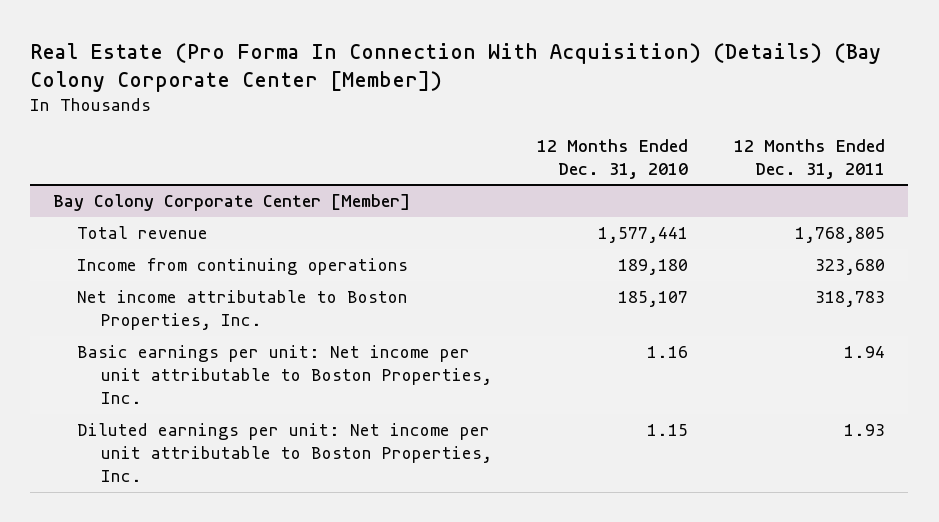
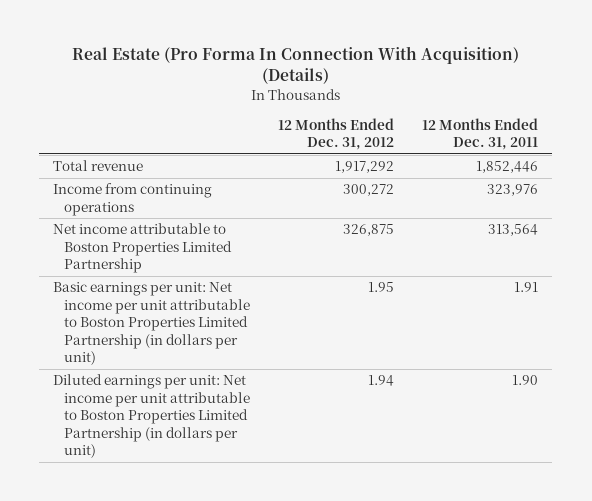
- Real Estate (Pro Forma In Connection With Acquisition) (Details) (Bay Colony Corporate Center [Member])
+ Real Estate (Pro Forma In Connection With Acquisition) (Details)
- | 12 Months Ended Dec. 31, 2010 | 12 Months Ended Dec. 31, 2011
+ | 12 Months Ended Dec. 31, 2012 | 12 Months Ended Dec. 31, 2011
- Bay Colony Corporate Center [Member]
- Total revenue | 1,577,441 | 1,768,805
- Income from continuing operations | 189,180 | 323,680
- Net income attributable to Boston Properties, Inc. | 185,107 | 318,783
- Basic earnings per unit: Net income per unit attributable to Boston Properties, Inc. | 1.16 | 1.94
- Diluted earnings per unit: Net income per unit attributable to Boston Properties, Inc. | 1.15 | 1.93
+ Total revenue | 1,917,292 | 1,852,446
+ Income from continuing operations | 300,272 | 323,976
+ Net income attributable to Boston Properties Limited Partnership | 326,875 | 313,564
+ Basic earnings per unit: Net income per unit attributable to Boston Properties Limited Partnership (in dollars per unit) | 1.95 | 1.91
+ Diluted earnings per unit: Net income per unit attributable to Boston Properties Limited Partnership (in dollars per unit) | 1.94 | 1.90

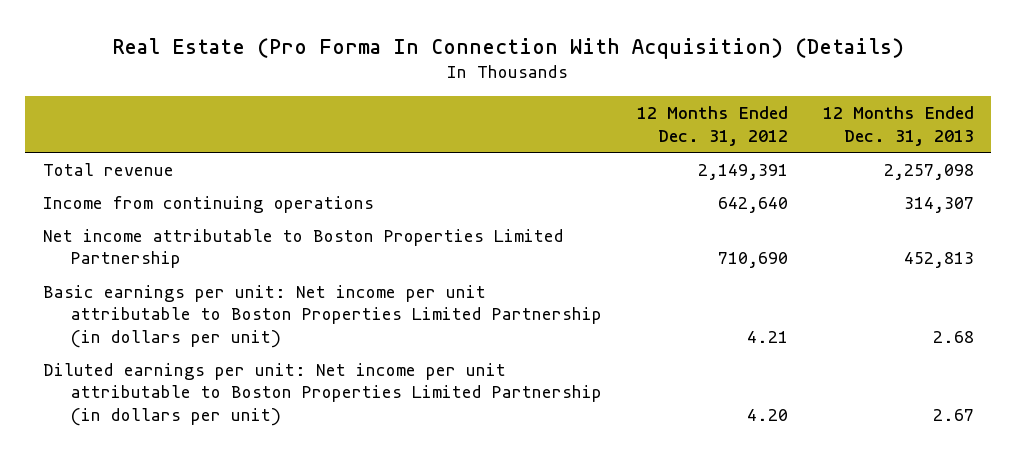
- | 12 Months Ended Dec. 31, 2012 | 12 Months Ended Dec. 31, 2011
+ | 12 Months Ended Dec. 31, 2012 | 12 Months Ended Dec. 31, 2013
- Total revenue | 1,917,292 | 1,852,446
- Income from continuing operations | 300,272 | 323,976
- Net income attributable to Boston Properties Limited Partnership | 326,875 | 313,564
- Basic earnings per unit: Net income per unit attributable to Boston Properties Limited Partnership (in dollars per unit) | 1.95 | 1.91
- Diluted earnings per unit: Net income per unit attributable to Boston Properties Limited Partnership (in dollars per unit) | 1.94 | 1.90
+ Total revenue | 2,149,391 | 2,257,098
+ Income from continuing operations | 642,640 | 314,307
+ Net income attributable to Boston Properties Limited Partnership | 710,690 | 452,813
+ Basic earnings per unit: Net income per unit attributable to Boston Properties Limited Partnership (in dollars per unit) | 4.21 | 2.68
+ Diluted earnings per unit: Net income per unit attributable to Boston Properties Limited Partnership (in dollars per unit) | 4.20 | 2.67

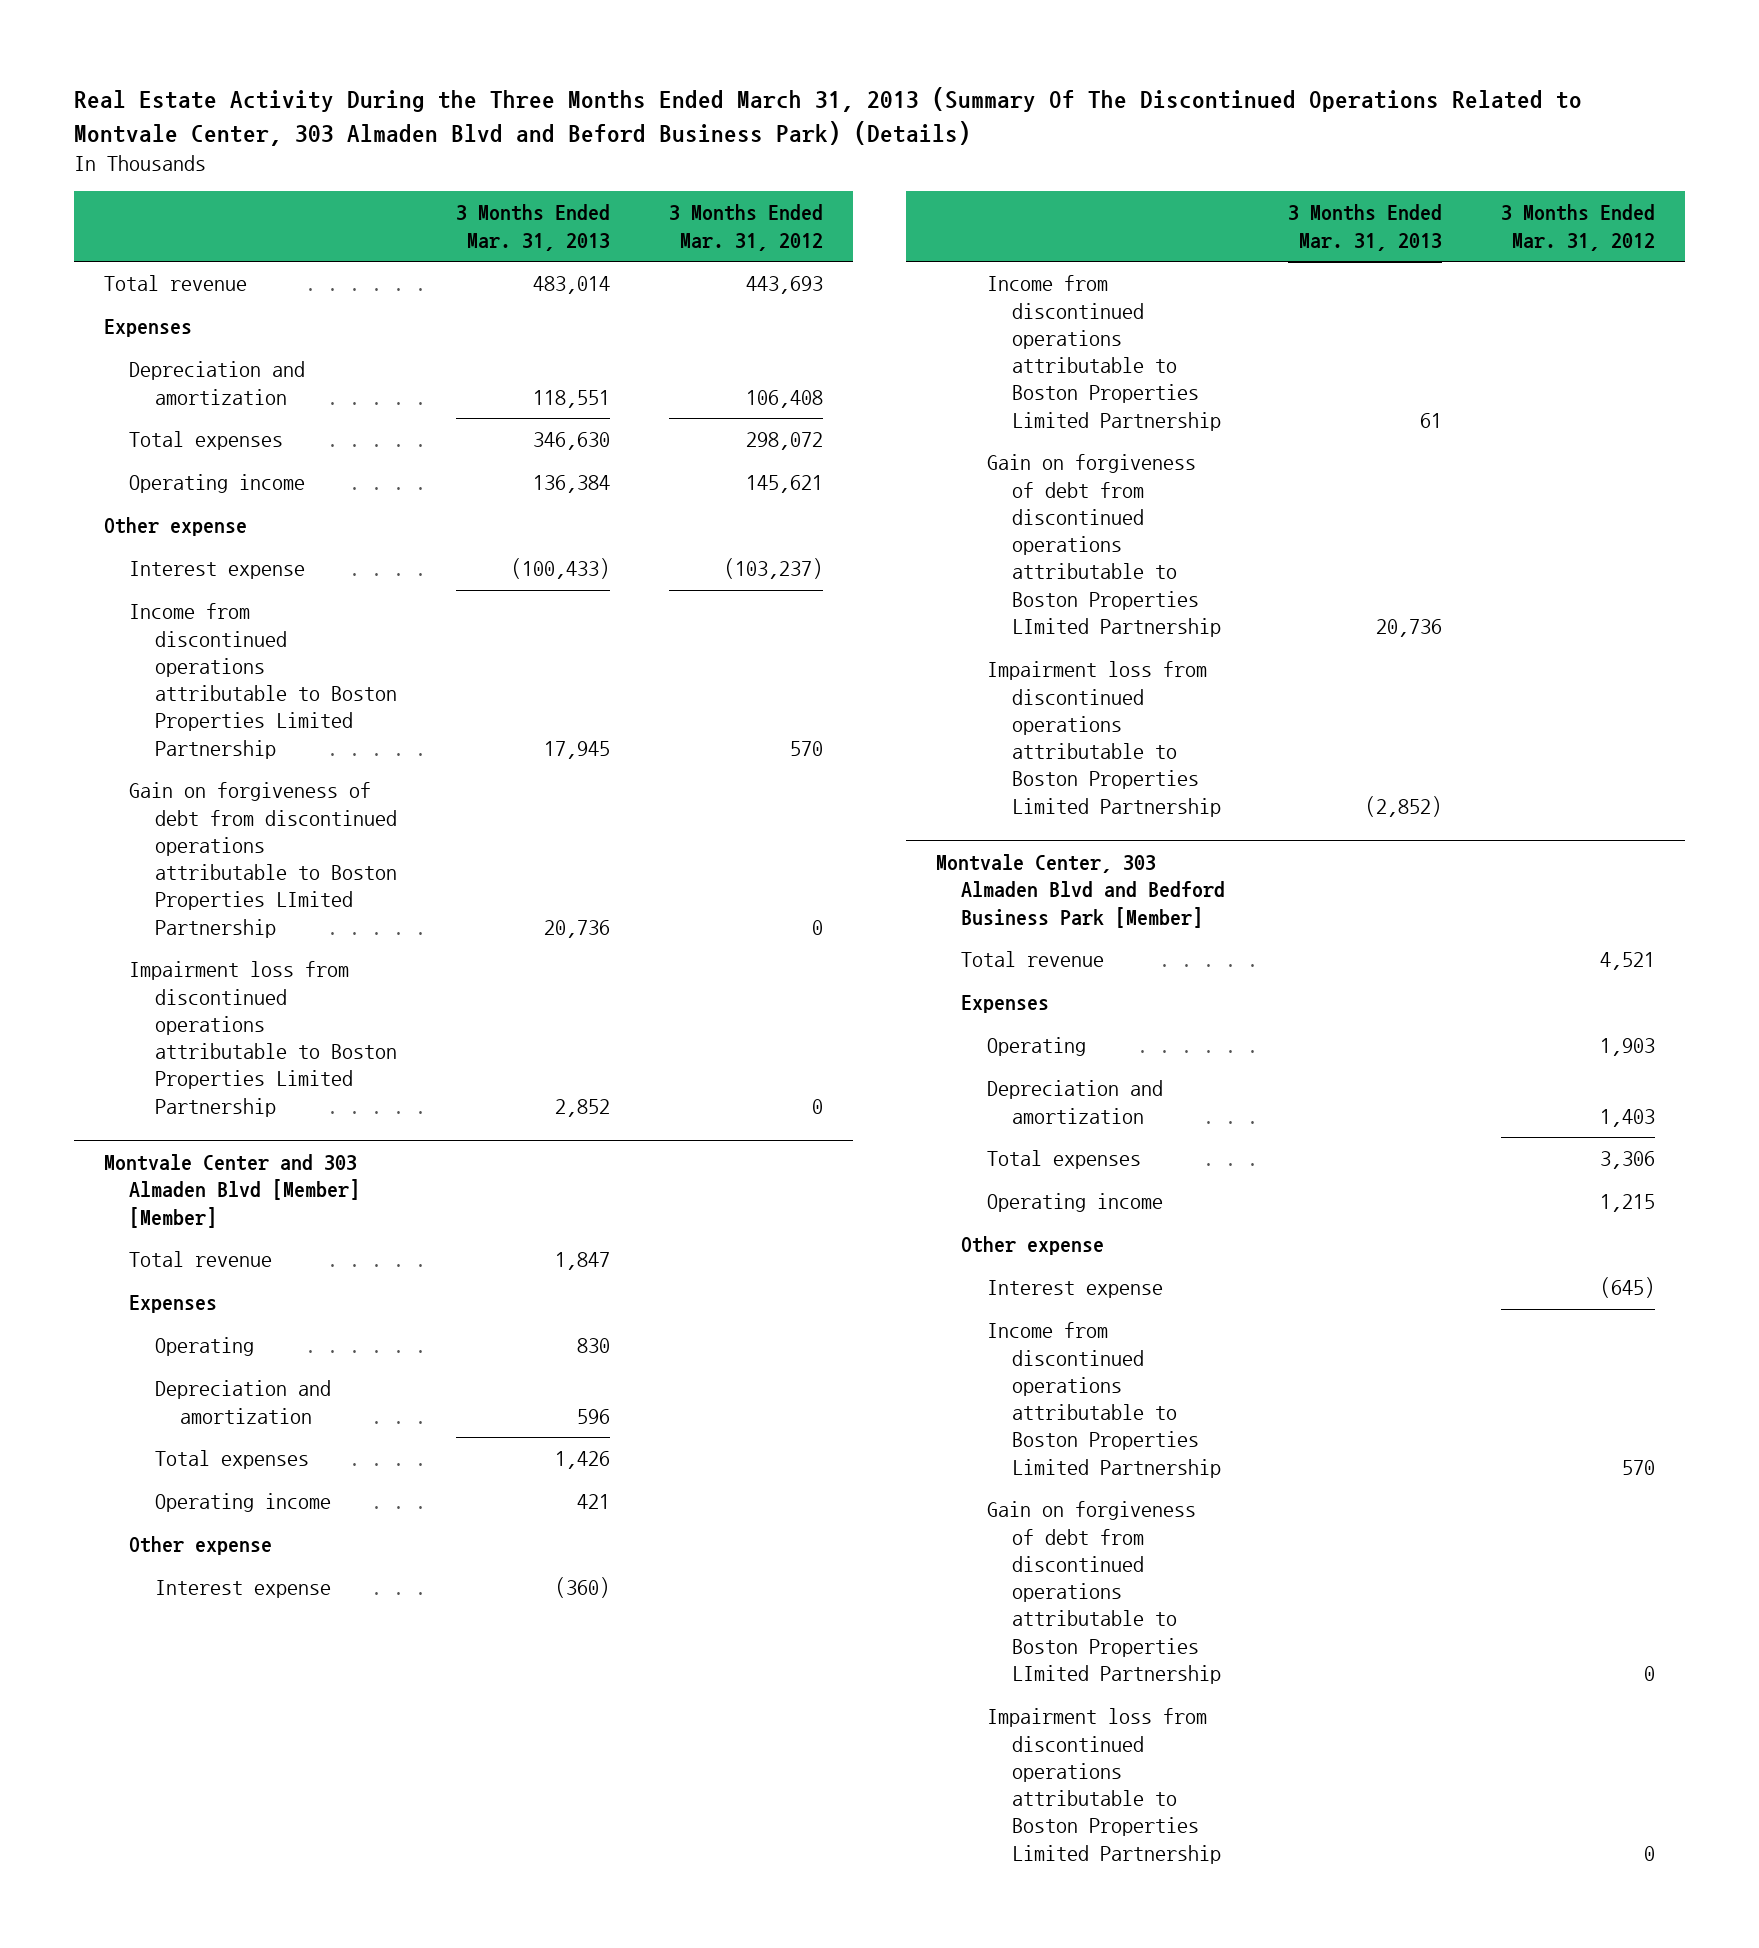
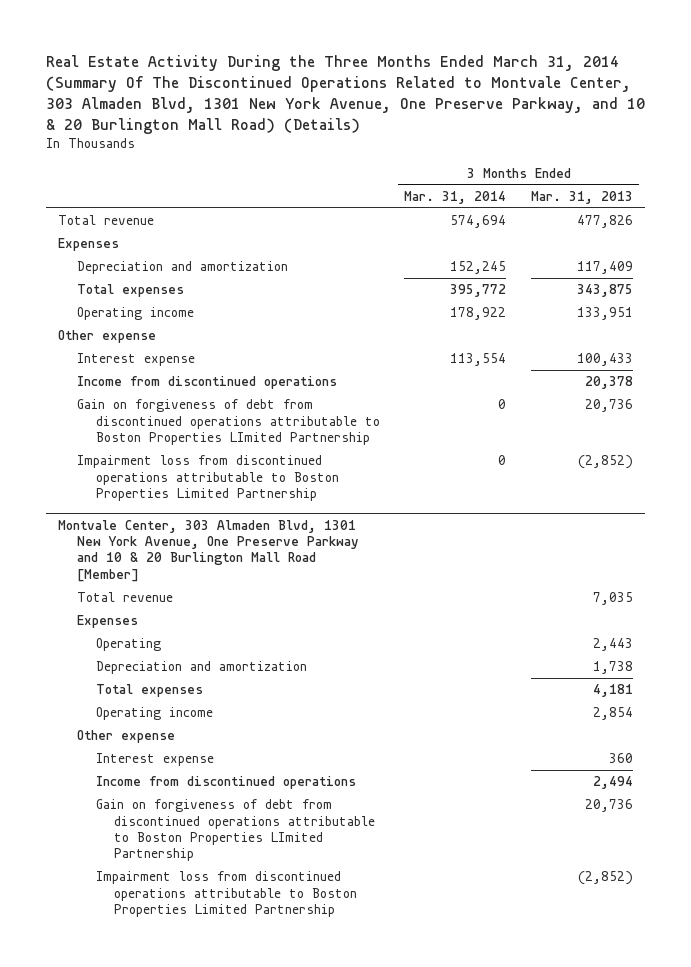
- Real Estate Activity During the Three Months Ended March 31, 2013 (Summary Of The Discontinued Operations Related to Montvale Center, 303 Almaden Blvd and Beford Business Park) (Details)
+ Real Estate Activity During the Three Months Ended March 31, 2014 (Summary Of The Discontinued Operations Related to Montvale Center, 303 Almaden Blvd, 1301 New York Avenue, One Preserve Parkway, and 10 & 20 Burlington Mall Road) (Details)
- | 3 Months Ended Mar. 31, 2013 | 3 Months Ended Mar. 31, 2012
+ | 3 Months Ended Mar. 31, 2014 | 3 Months Ended Mar. 31, 2013
- Total revenue | 483,014 | 443,693
+ Total revenue | 574,694 | 477,826
- Depreciation and amortization | 118,551 | 106,408
- Total expenses | 346,630 | 298,072
- Operating income | 136,384 | 145,621
+ Depreciation and amortization | 152,245 | 117,409
+ Total expenses | 395,772 | 343,875
+ Operating income | 178,922 | 133,951
- Interest expense | (100,433) | (103,237)
- Income from discontinued operations attributable to Boston Properties Limited Partnership | 17,945 | 570
+ Interest expense | 113,554 | 100,433
+ Income from discontinued operations | | 20,378
- Impairment loss from discontinued operations attributable to Boston Properties Limited Partnership | 2,852 | 0
- Montvale Center and 303 Almaden Blvd [Member] [Member]
- Total revenue | 1,847 |
+ Impairment loss from discontinued operations attributable to Boston Properties Limited Partnership | 0 | (2,852)
+ Montvale Center, 303 Almaden Blvd, 1301 New York Avenue, One Preserve Parkway and 10 & 20 Burlington Mall Road [Member]
+ Total revenue | | 7,035
- Operating | 830 |
- Depreciation and amortization | 596 |
- Total expenses | 1,426 |
- Operating income | 421 |
+ Operating | | 2,443
+ Depreciation and amortization | | 1,738
+ Total expenses | | 4,181
+ Operating income | | 2,854
- Interest expense | (360) |
- Income from discontinued operations attributable to Boston Properties Limited Partnership | 61 |
+ Interest expense | | 360
+ Income from discontinued operations | | 2,494
- Montvale Center, 303 Almaden Blvd and Bedford Business Park [Member]
- Total revenue | | 4,521
- Expenses
- Operating | | 1,903
- Depreciation and amortization | | 1,403
- Total expenses | | 3,306
- Operating income | | 1,215
- Other expense
- Interest expense | | (645)
- Income from discontinued operations attributable to Boston Properties Limited Partnership | | 570
- Gain on forgiveness of debt from discontinued operations attributable to Boston Properties LImited Partnership | | 0
- Impairment loss from discontinued operations attributable to Boston Properties Limited Partnership | | 0

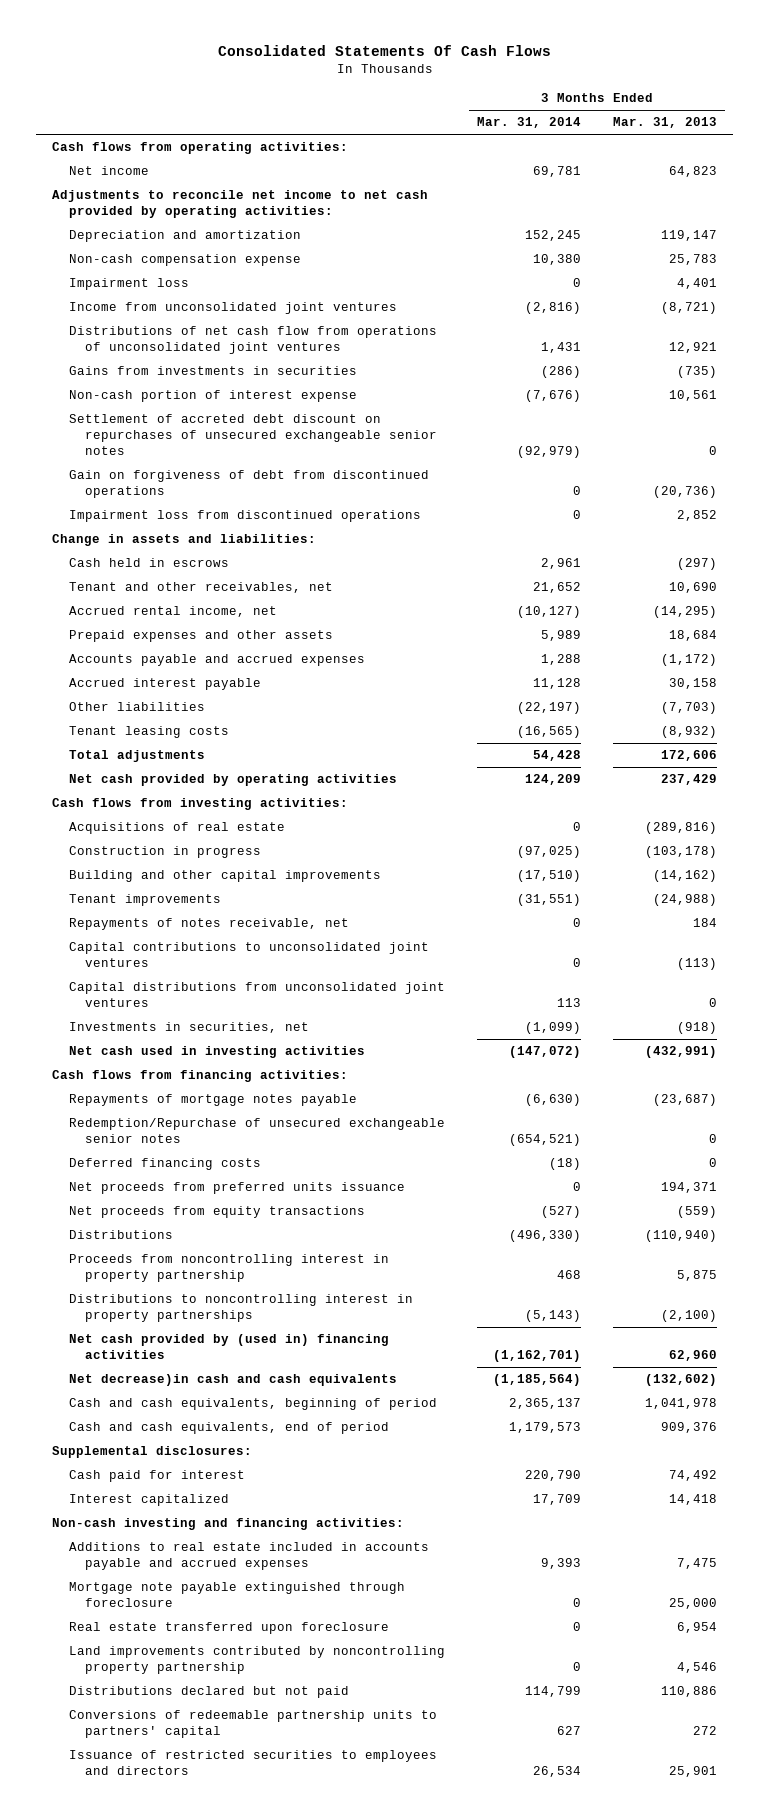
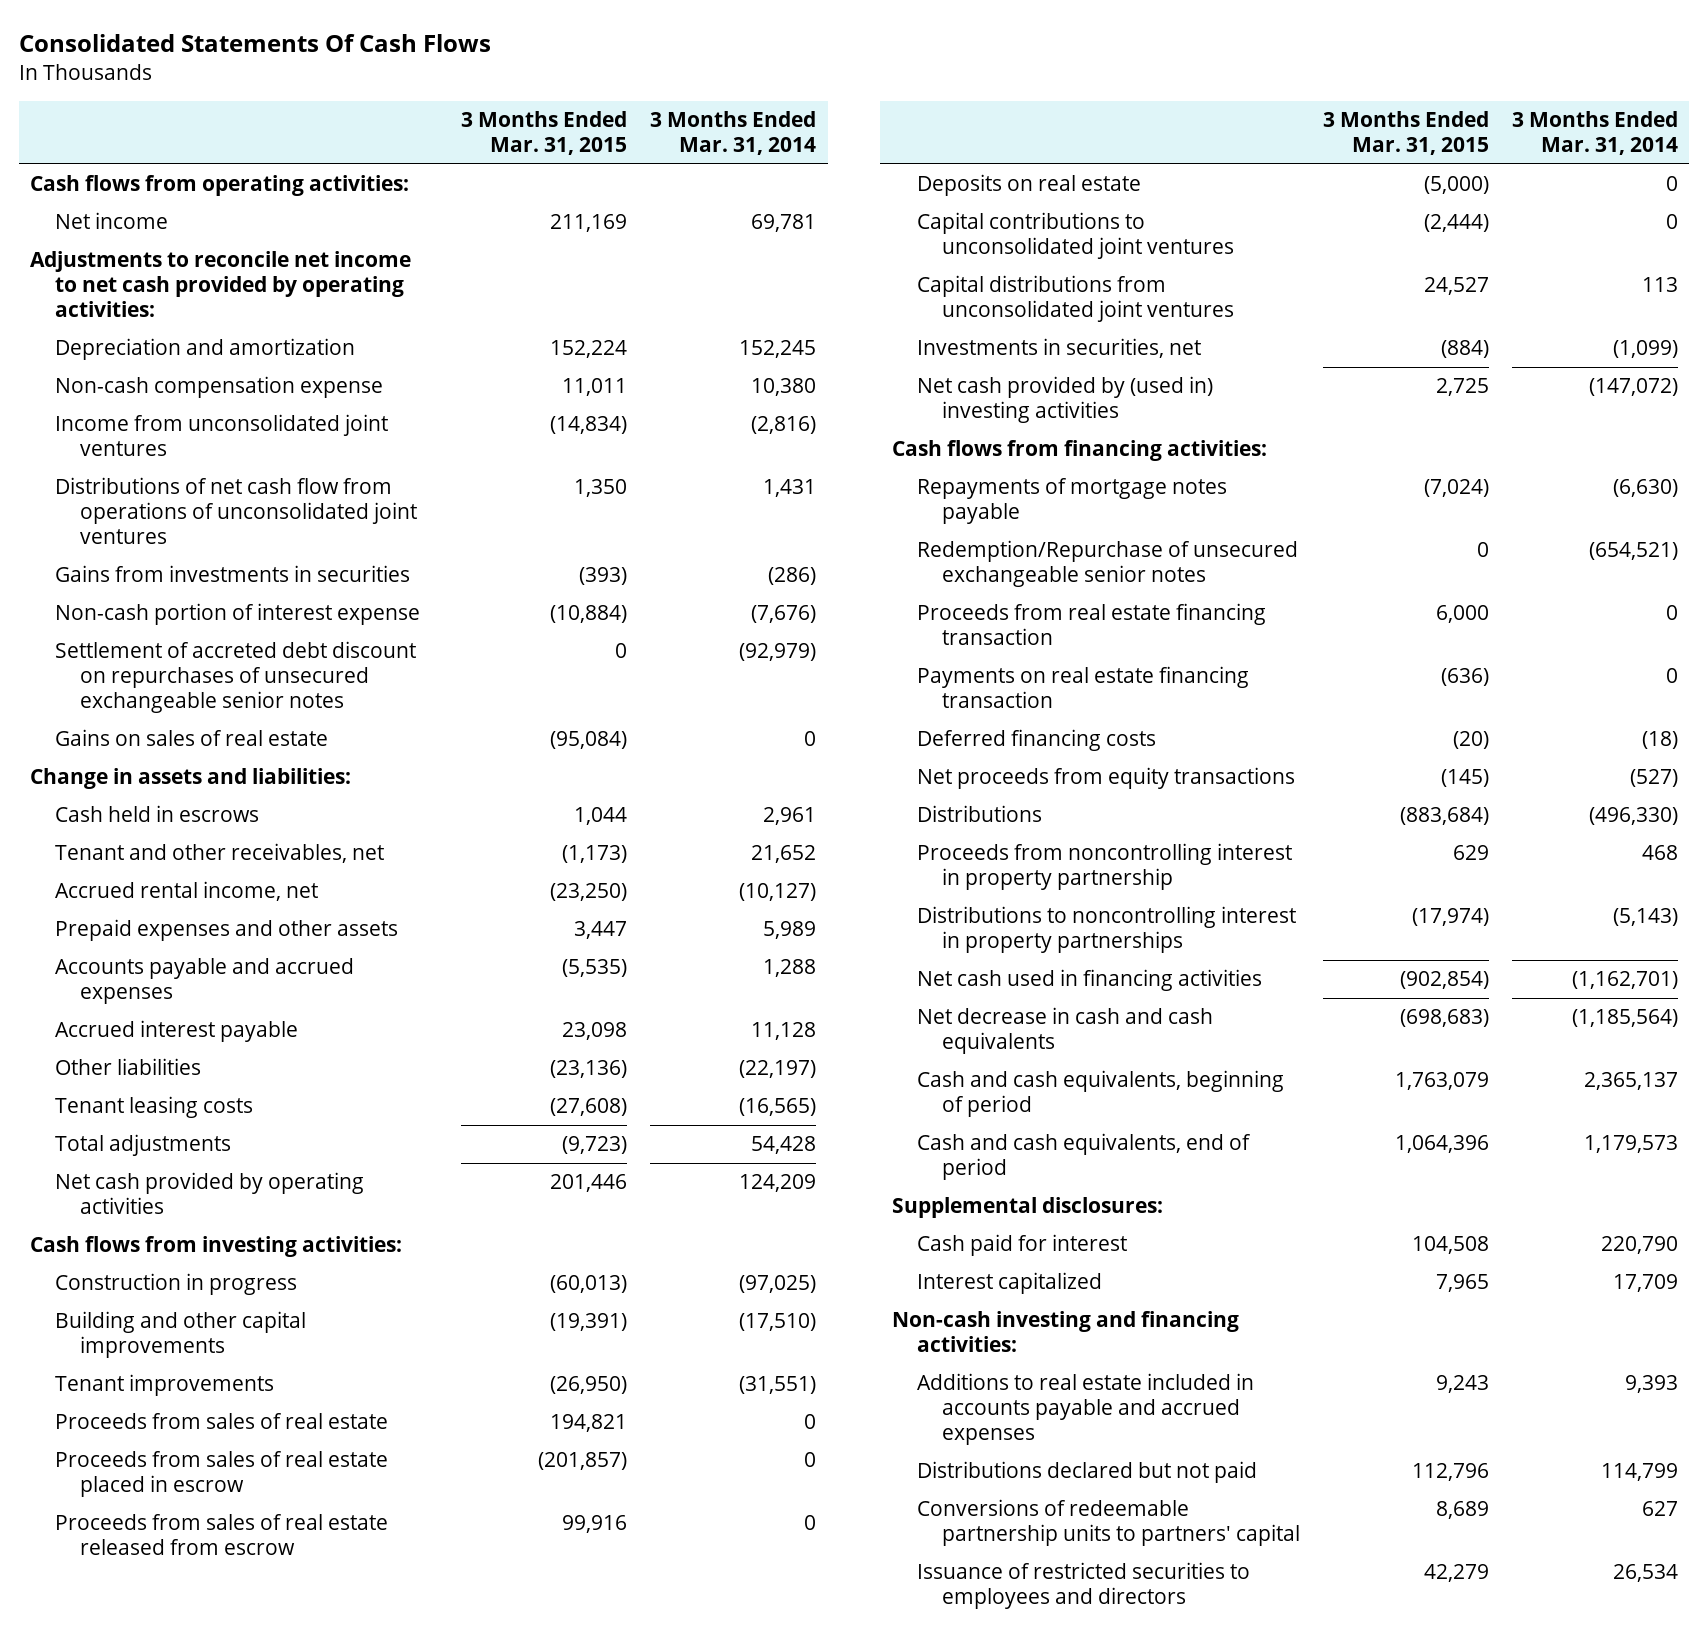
- | 3 Months Ended Mar. 31, 2014 | 3 Months Ended Mar. 31, 2013
+ | 3 Months Ended Mar. 31, 2015 | 3 Months Ended Mar. 31, 2014
- Impairment loss | 0 | 4,401
- Gain on forgiveness of debt from discontinued operations | 0 | (20,736)
- Impairment loss from discontinued operations | 0 | 2,852
+ Gains on sales of real estate | (95,084) | 0
- Acquisitions of real estate | 0 | (289,816)
- Repayments of notes receivable, net | 0 | 184
+ Proceeds from sales of real estate | 194,821 | 0
+ Proceeds from sales of real estate placed in escrow | (201,857) | 0
+ Proceeds from sales of real estate released from escrow | 99,916 | 0
+ Deposits on real estate | (5,000) | 0
- Net cash used in investing activities | (147,072) | (432,991)
+ Net cash provided by (used in) investing activities | 2,725 | (147,072)
+ Proceeds from real estate financing transaction | 6,000 | 0
+ Payments on real estate financing transaction | (636) | 0
- Net proceeds from preferred units issuance | 0 | 194,371
- Net cash provided by (used in) financing activities | (1,162,701) | 62,960
- Net decrease)in cash and cash equivalents | (1,185,564) | (132,602)
+ Net cash used in financing activities | (902,854) | (1,162,701)
+ Net decrease in cash and cash equivalents | (698,683) | (1,185,564)
- Mortgage note payable extinguished through foreclosure | 0 | 25,000
- Real estate transferred upon foreclosure | 0 | 6,954
- Land improvements contributed by noncontrolling property partnership | 0 | 4,546

